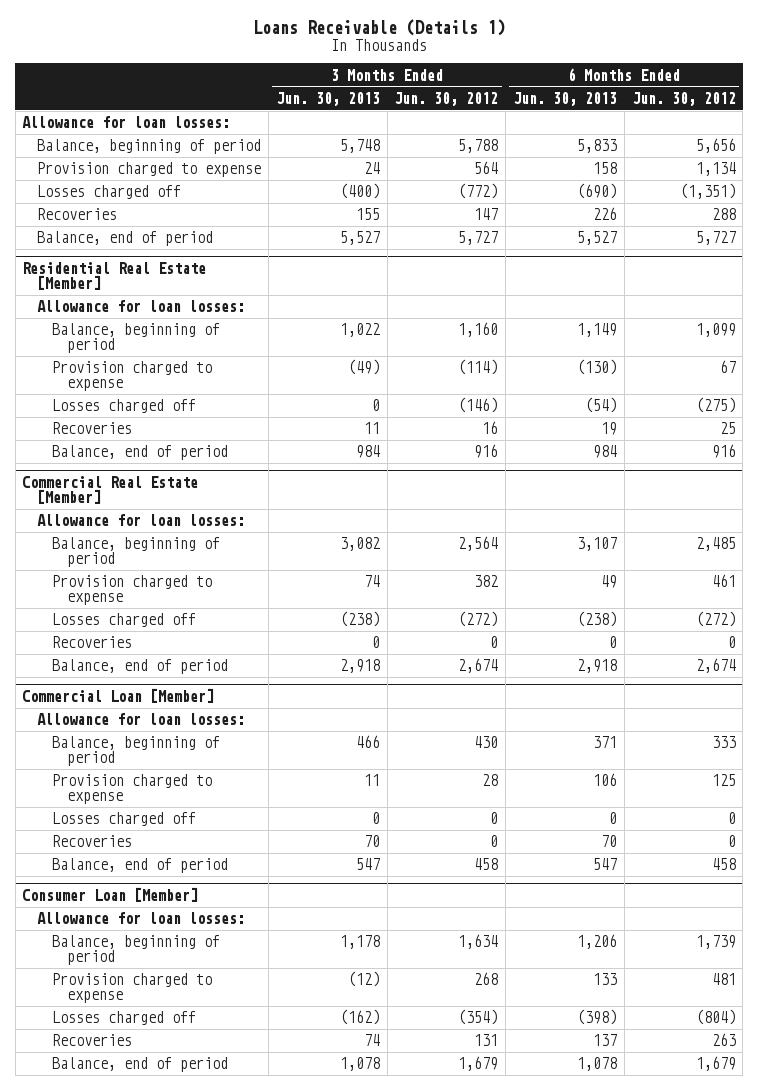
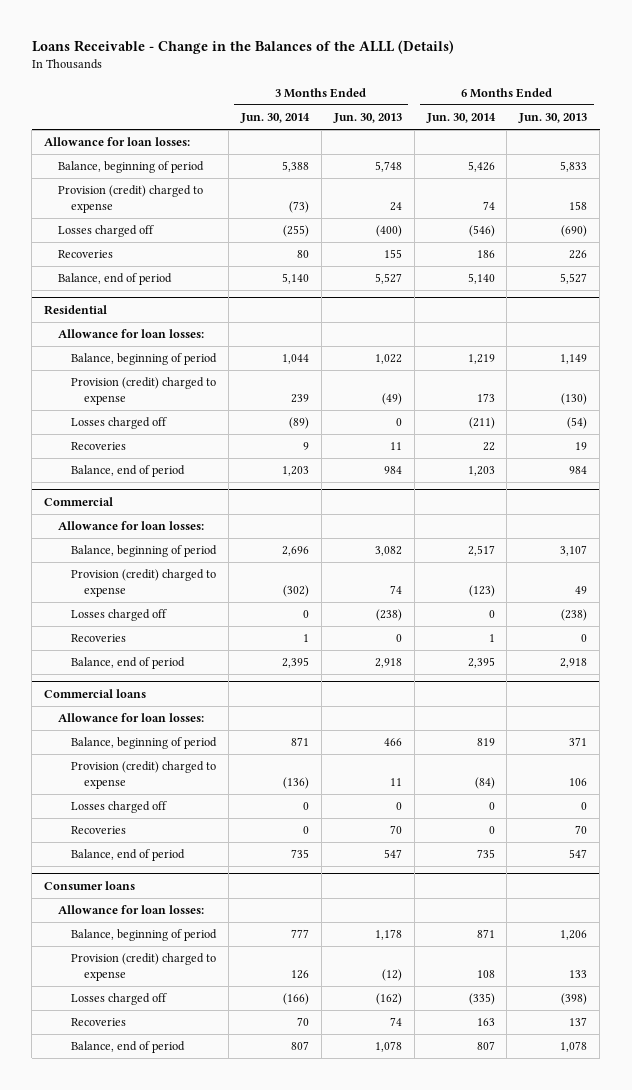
- Loans Receivable (Details 1)
+ Loans Receivable - Change in the Balances of the ALLL (Details)
- | 3 Months Ended Jun. 30, 2013 | 3 Months Ended Jun. 30, 2012 | 6 Months Ended Jun. 30, 2013 | 6 Months Ended Jun. 30, 2012
+ | 3 Months Ended Jun. 30, 2014 | 3 Months Ended Jun. 30, 2013 | 6 Months Ended Jun. 30, 2014 | 6 Months Ended Jun. 30, 2013
- Provision charged to expense | 24 | 564 | 158 | 1,134
+ Provision (credit) charged to expense | (73) | 24 | 74 | 158
- Residential Real Estate [Member]
+ Residential
- Provision charged to expense | (49) | (114) | (130) | 67
+ Provision (credit) charged to expense | 239 | (49) | 173 | (130)
- Commercial Real Estate [Member]
+ Commercial
- Provision charged to expense | 74 | 382 | 49 | 461
+ Provision (credit) charged to expense | (302) | 74 | (123) | 49
- Commercial Loan [Member]
+ Commercial loans
- Provision charged to expense | 11 | 28 | 106 | 125
+ Provision (credit) charged to expense | (136) | 11 | (84) | 106
- Consumer Loan [Member]
+ Consumer loans
- Provision charged to expense | (12) | 268 | 133 | 481
+ Provision (credit) charged to expense | 126 | (12) | 108 | 133

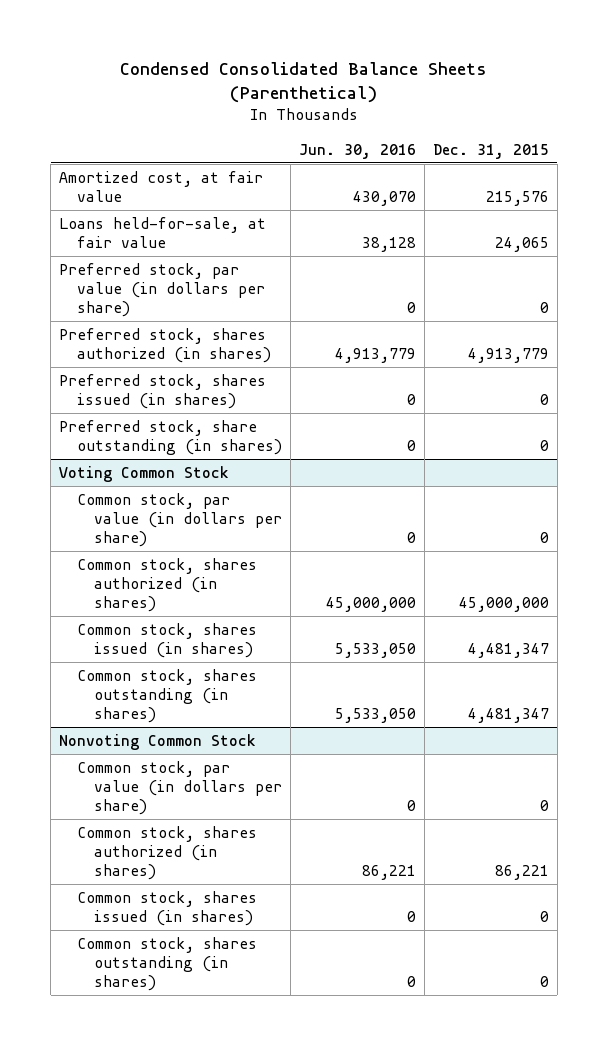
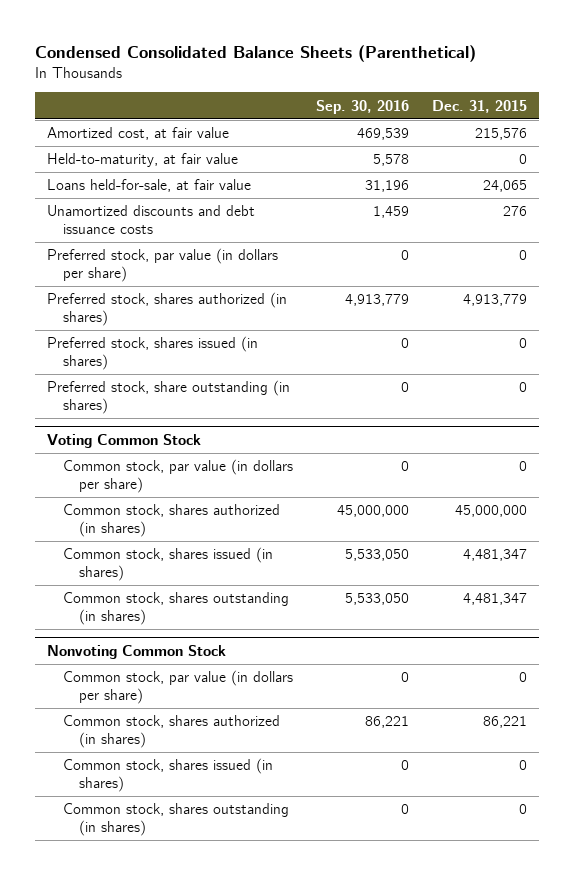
- | Jun. 30, 2016 | Dec. 31, 2015
+ | Sep. 30, 2016 | Dec. 31, 2015
+ Held-to-maturity, at fair value | 5,578 | 0
+ Unamortized discounts and debt issuance costs | 1,459 | 276

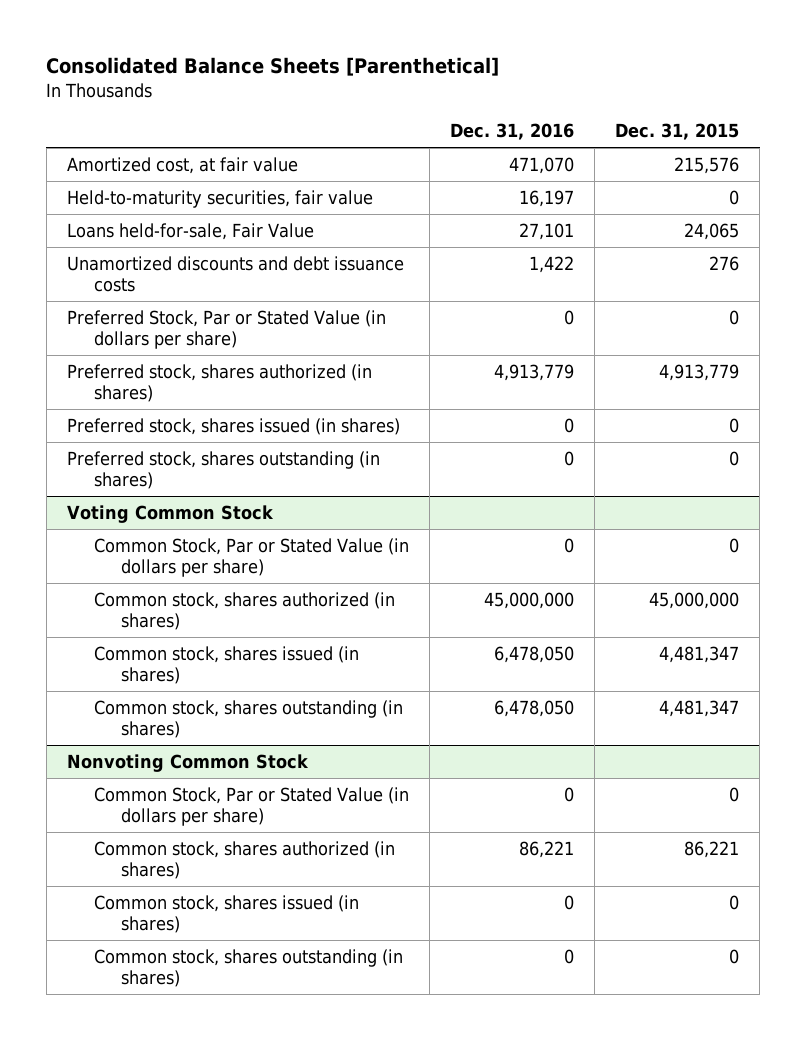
- Condensed Consolidated Balance Sheets (Parenthetical)
+ Consolidated Balance Sheets [Parenthetical]
- | Sep. 30, 2016 | Dec. 31, 2015
+ | Dec. 31, 2016 | Dec. 31, 2015
- Held-to-maturity, at fair value | 5,578 | 0
- Loans held-for-sale, at fair value | 31,196 | 24,065
+ Held-to-maturity securities, fair value | 16,197 | 0
+ Loans held-for-sale, Fair Value | 27,101 | 24,065
- Preferred stock, par value (in dollars per share) | 0 | 0
+ Preferred Stock, Par or Stated Value (in dollars per share) | 0 | 0
- Preferred stock, share outstanding (in shares) | 0 | 0
+ Preferred stock, shares outstanding (in shares) | 0 | 0
@ Voting Common Stock
- Common stock, par value (in dollars per share) | 0 | 0
+ Common Stock, Par or Stated Value (in dollars per share) | 0 | 0
@ Nonvoting Common Stock
- Common stock, par value (in dollars per share) | 0 | 0
+ Common Stock, Par or Stated Value (in dollars per share) | 0 | 0

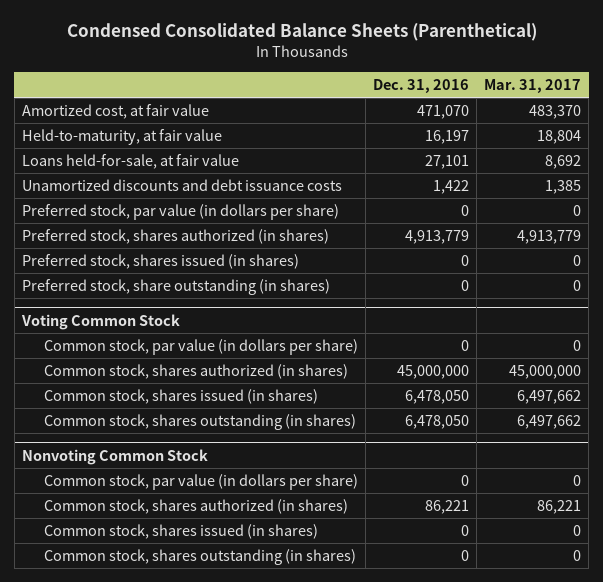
- Consolidated Balance Sheets [Parenthetical]
+ Condensed Consolidated Balance Sheets (Parenthetical)
- | Dec. 31, 2016 | Dec. 31, 2015
+ | Dec. 31, 2016 | Mar. 31, 2017
- Held-to-maturity securities, fair value | 16,197 | 0
- Loans held-for-sale, Fair Value | 27,101 | 24,065
+ Held-to-maturity, at fair value | 16,197 | 18,804
+ Loans held-for-sale, at fair value | 27,101 | 8,692
- Preferred Stock, Par or Stated Value (in dollars per share) | 0 | 0
+ Preferred stock, par value (in dollars per share) | 0 | 0
- Preferred stock, shares outstanding (in shares) | 0 | 0
+ Preferred stock, share outstanding (in shares) | 0 | 0
@ Voting Common Stock
- Common Stock, Par or Stated Value (in dollars per share) | 0 | 0
+ Common stock, par value (in dollars per share) | 0 | 0
@ Nonvoting Common Stock
- Common Stock, Par or Stated Value (in dollars per share) | 0 | 0
+ Common stock, par value (in dollars per share) | 0 | 0

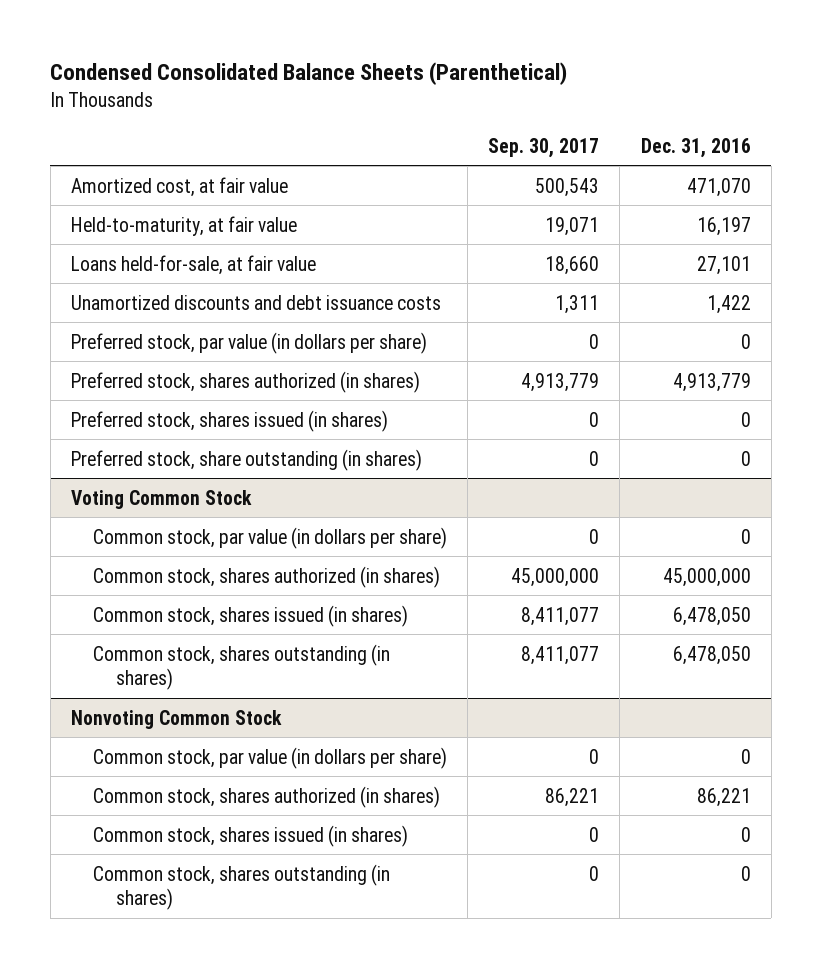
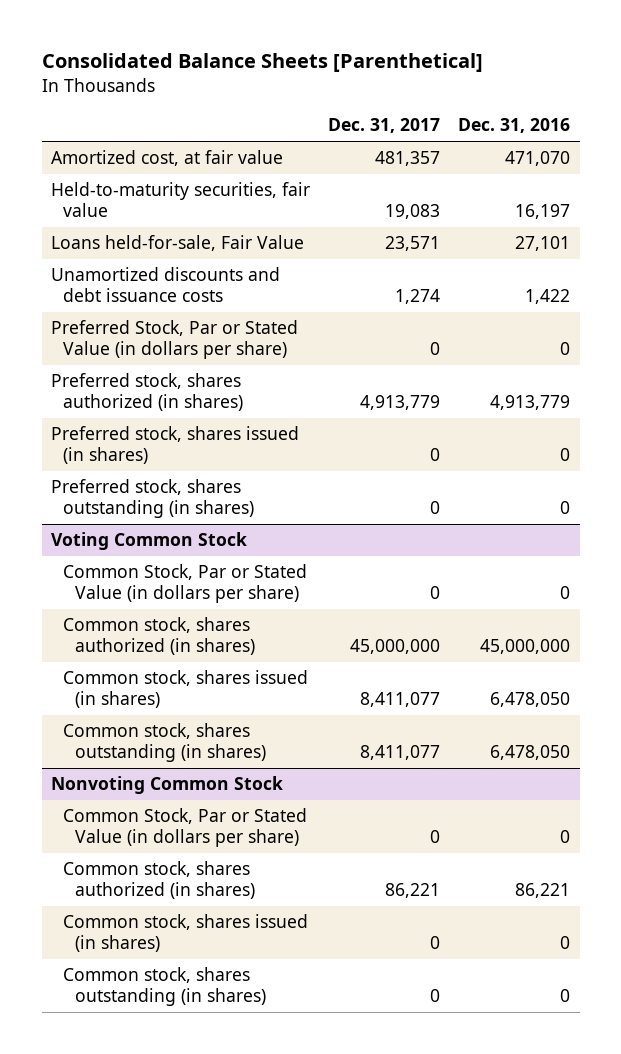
- Condensed Consolidated Balance Sheets (Parenthetical)
+ Consolidated Balance Sheets [Parenthetical]
- | Sep. 30, 2017 | Dec. 31, 2016
+ | Dec. 31, 2017 | Dec. 31, 2016
- Held-to-maturity, at fair value | 19,071 | 16,197
- Loans held-for-sale, at fair value | 18,660 | 27,101
+ Held-to-maturity securities, fair value | 19,083 | 16,197
+ Loans held-for-sale, Fair Value | 23,571 | 27,101
- Preferred stock, par value (in dollars per share) | 0 | 0
+ Preferred Stock, Par or Stated Value (in dollars per share) | 0 | 0
- Preferred stock, share outstanding (in shares) | 0 | 0
+ Preferred stock, shares outstanding (in shares) | 0 | 0
@ Voting Common Stock
- Common stock, par value (in dollars per share) | 0 | 0
+ Common Stock, Par or Stated Value (in dollars per share) | 0 | 0
@ Nonvoting Common Stock
- Common stock, par value (in dollars per share) | 0 | 0
+ Common Stock, Par or Stated Value (in dollars per share) | 0 | 0

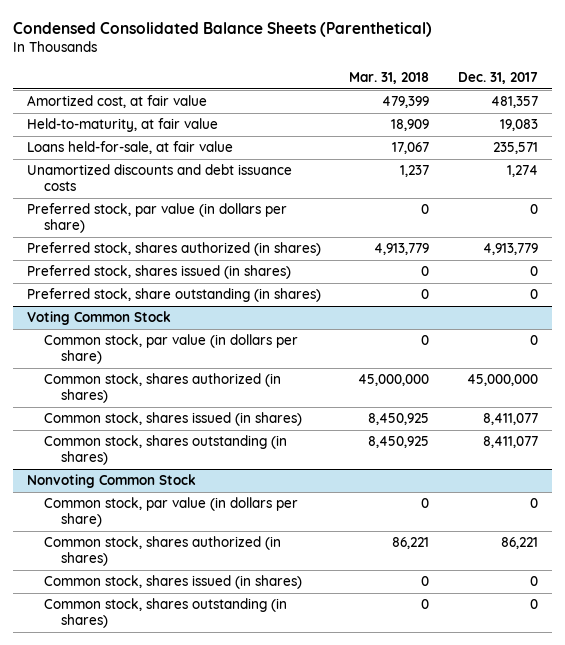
- Consolidated Balance Sheets [Parenthetical]
+ Condensed Consolidated Balance Sheets (Parenthetical)
- | Dec. 31, 2017 | Dec. 31, 2016
+ | Mar. 31, 2018 | Dec. 31, 2017
- Held-to-maturity securities, fair value | 19,083 | 16,197
- Loans held-for-sale, Fair Value | 23,571 | 27,101
+ Held-to-maturity, at fair value | 18,909 | 19,083
+ Loans held-for-sale, at fair value | 17,067 | 235,571
- Preferred Stock, Par or Stated Value (in dollars per share) | 0 | 0
+ Preferred stock, par value (in dollars per share) | 0 | 0
- Preferred stock, shares outstanding (in shares) | 0 | 0
+ Preferred stock, share outstanding (in shares) | 0 | 0
@ Voting Common Stock
- Common Stock, Par or Stated Value (in dollars per share) | 0 | 0
+ Common stock, par value (in dollars per share) | 0 | 0
@ Nonvoting Common Stock
- Common Stock, Par or Stated Value (in dollars per share) | 0 | 0
+ Common stock, par value (in dollars per share) | 0 | 0

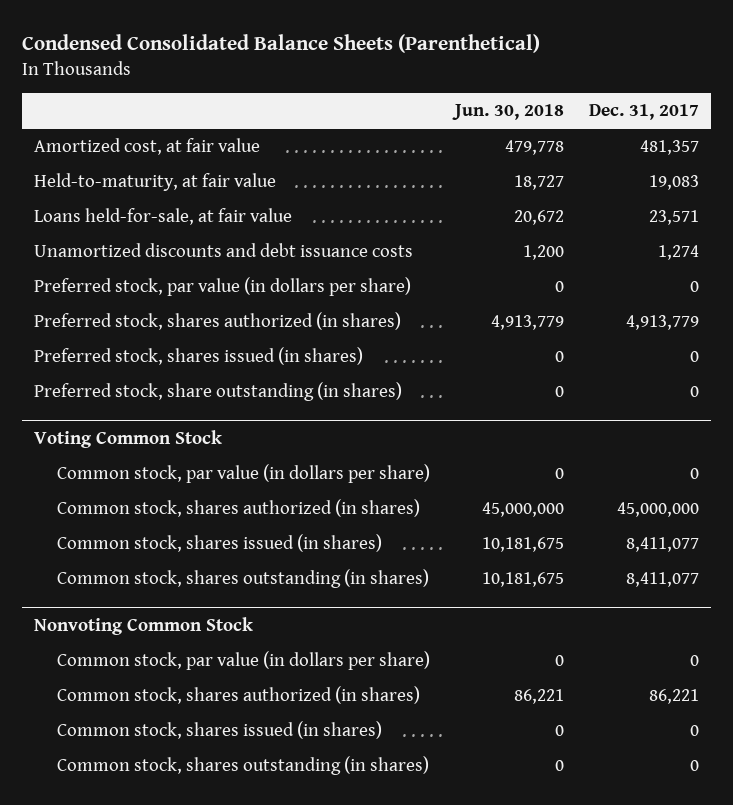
- | Mar. 31, 2018 | Dec. 31, 2017
+ | Jun. 30, 2018 | Dec. 31, 2017
- Loans held-for-sale, at fair value | 17,067 | 235,571
+ Loans held-for-sale, at fair value | 20,672 | 23,571

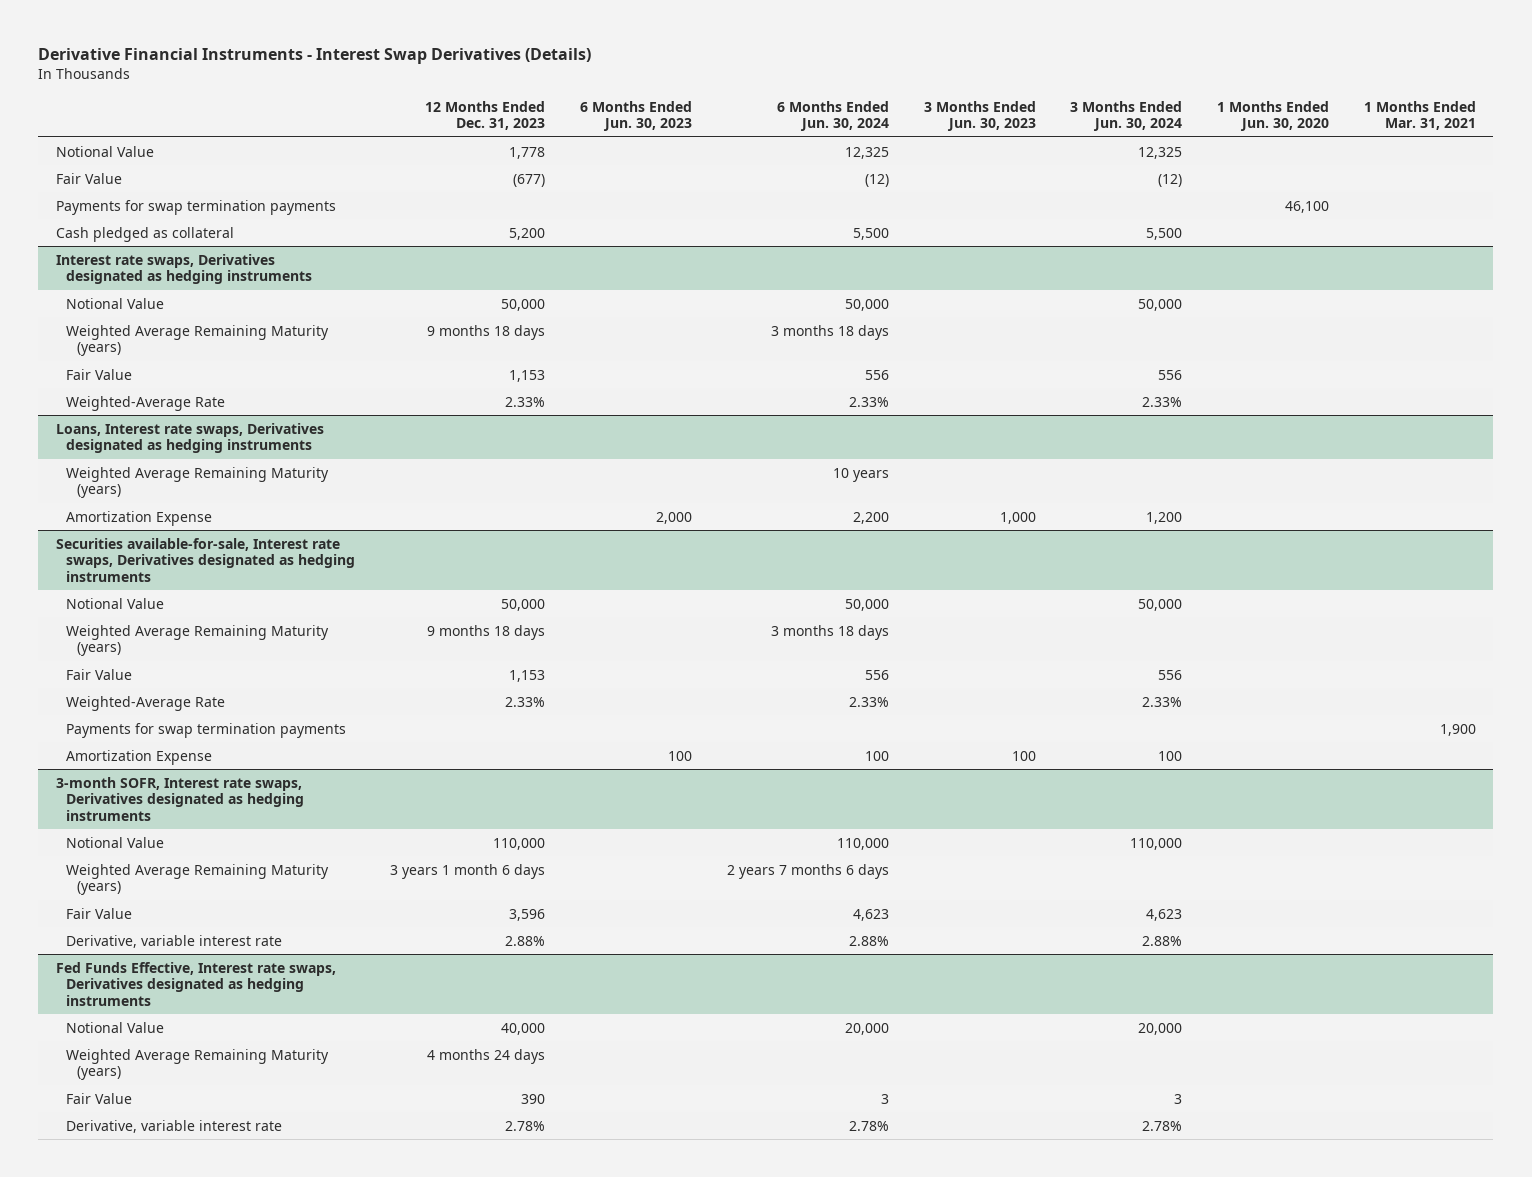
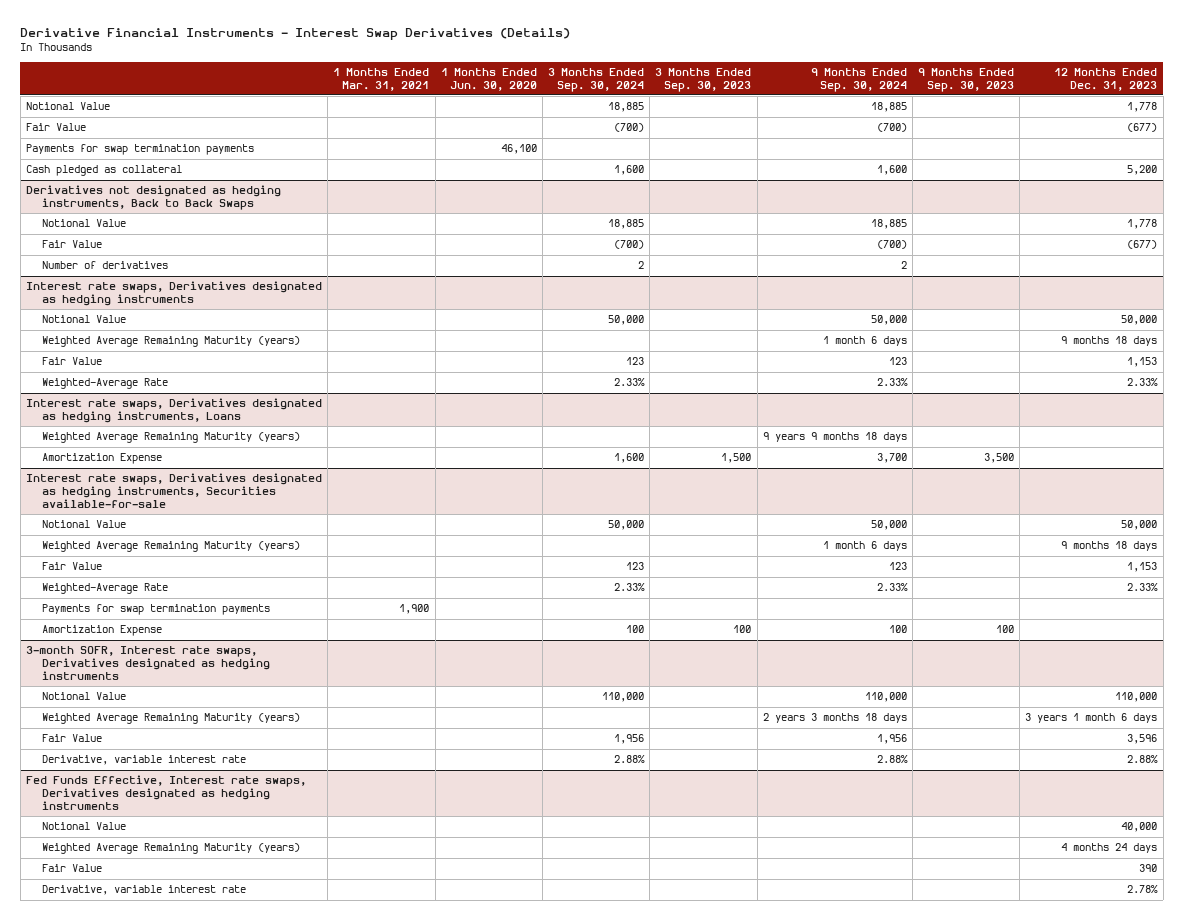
- | 12 Months Ended Dec. 31, 2023 | 6 Months Ended Jun. 30, 2023 | 6 Months Ended Jun. 30, 2024 | 3 Months Ended Jun. 30, 2023 | 3 Months Ended Jun. 30, 2024 | 1 Months Ended Jun. 30, 2020 | 1 Months Ended Mar. 31, 2021
+ | 1 Months Ended Mar. 31, 2021 | 1 Months Ended Jun. 30, 2020 | 3 Months Ended Sep. 30, 2024 | 3 Months Ended Sep. 30, 2023 | 9 Months Ended Sep. 30, 2024 | 9 Months Ended Sep. 30, 2023 | 12 Months Ended Dec. 31, 2023
+ Derivatives not designated as hedging instruments, Back to Back Swaps
+ Notional Value | | | 18,885 | | 18,885 | | 1,778
+ Fair Value | | | (700) | | (700) | | (677)
+ Number of derivatives | | | 2 | | 2 | |
- Loans, Interest rate swaps, Derivatives designated as hedging instruments
+ Interest rate swaps, Derivatives designated as hedging instruments, Loans
- Securities available-for-sale, Interest rate swaps, Derivatives designated as hedging instruments
+ Interest rate swaps, Derivatives designated as hedging instruments, Securities available-for-sale

